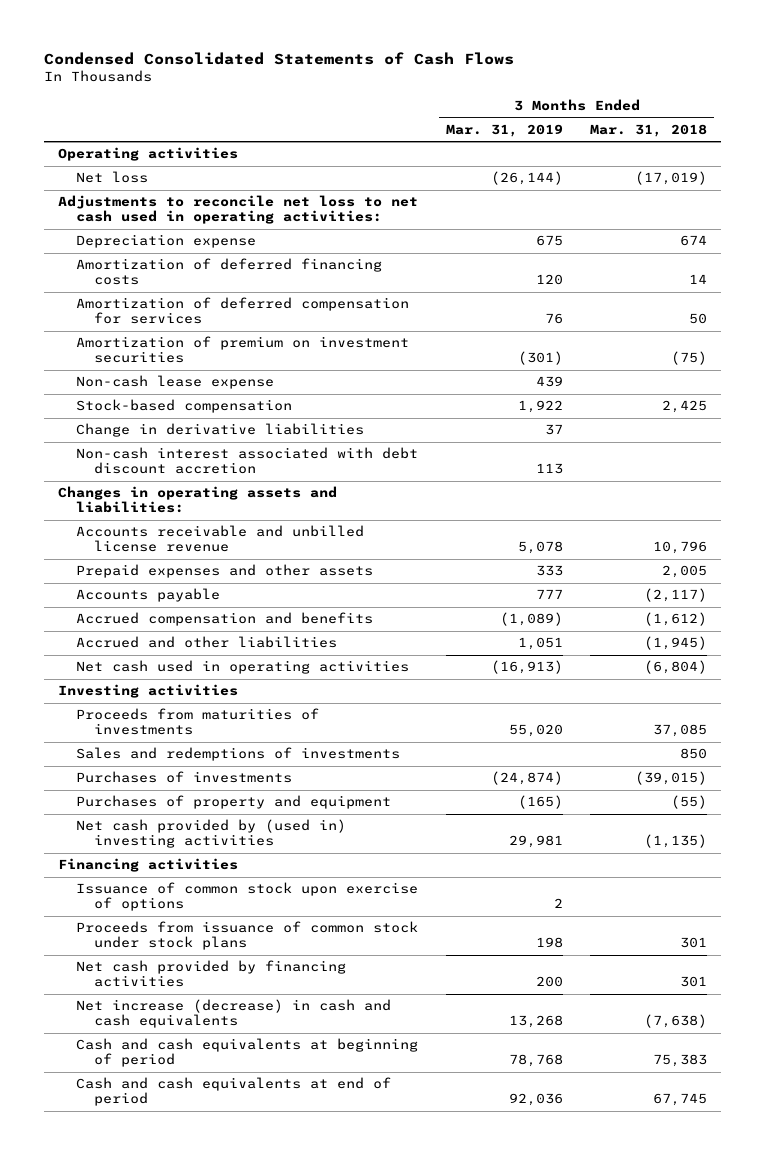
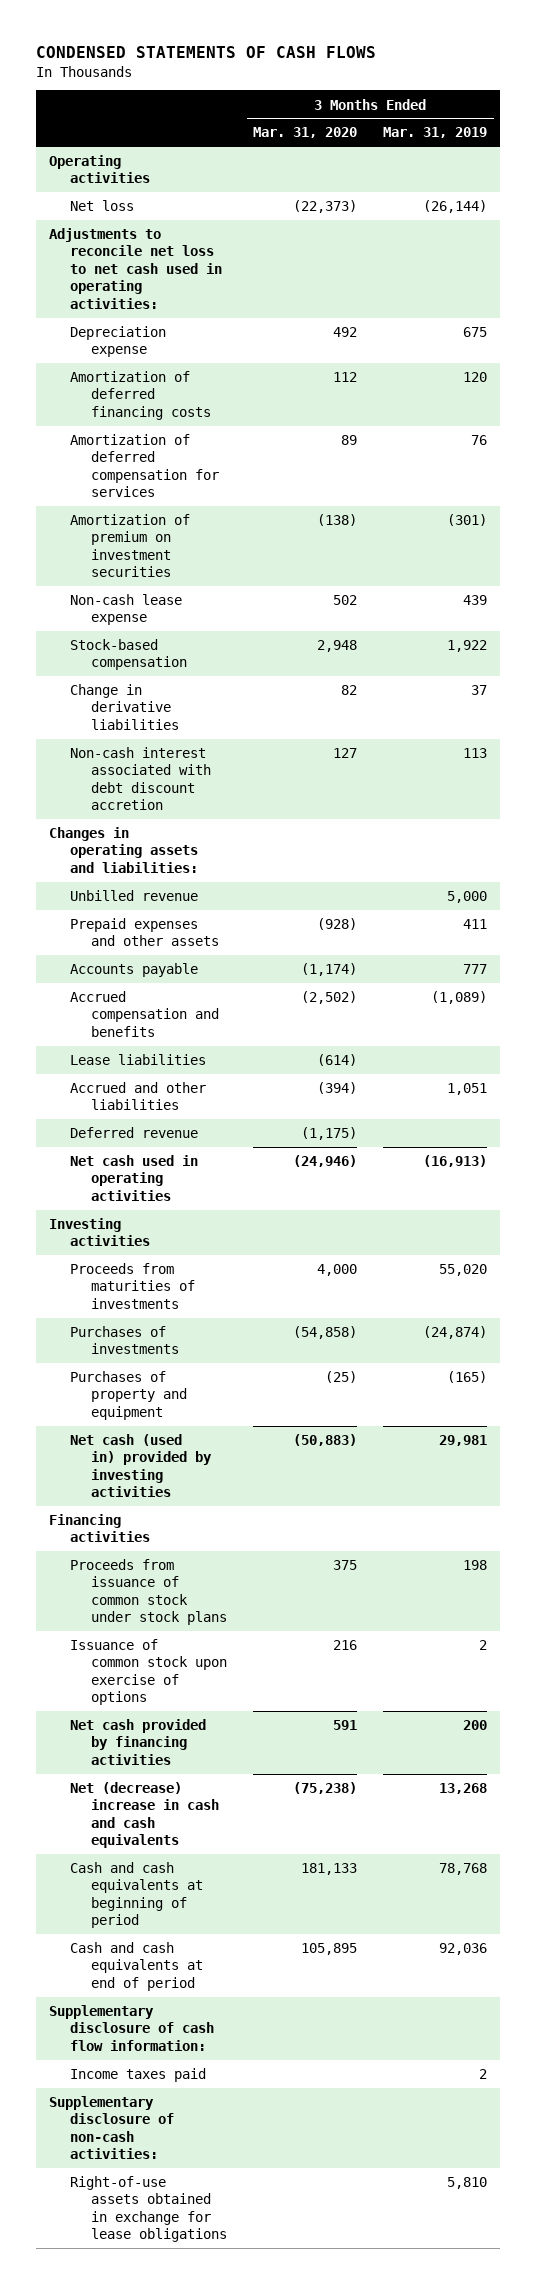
- Condensed Consolidated Statements of Cash Flows
+ CONDENSED STATEMENTS OF CASH FLOWS
- | 3 Months Ended Mar. 31, 2019 | 3 Months Ended Mar. 31, 2018
+ | 3 Months Ended Mar. 31, 2020 | 3 Months Ended Mar. 31, 2019
- Accounts receivable and unbilled license revenue | 5,078 | 10,796
- Prepaid expenses and other assets | 333 | 2,005
+ Unbilled revenue | | 5,000
+ Prepaid expenses and other assets | (928) | 411
+ Lease liabilities | (614) |
+ Deferred revenue | (1,175) |
- Sales and redemptions of investments | | 850
- Net cash provided by (used in) investing activities | 29,981 | (1,135)
+ Net cash (used in) provided by investing activities | (50,883) | 29,981
moved down: Issuance of common stock upon exercise of options | 216 | 2
- Net increase (decrease) in cash and cash equivalents | 13,268 | (7,638)
+ Net (decrease) increase in cash and cash equivalents | (75,238) | 13,268
+ Supplementary disclosure of cash flow information:
+ Income taxes paid | | 2
+ Supplementary disclosure of non-cash activities:
+ Right-of-use assets obtained in exchange for lease obligations | | 5,810

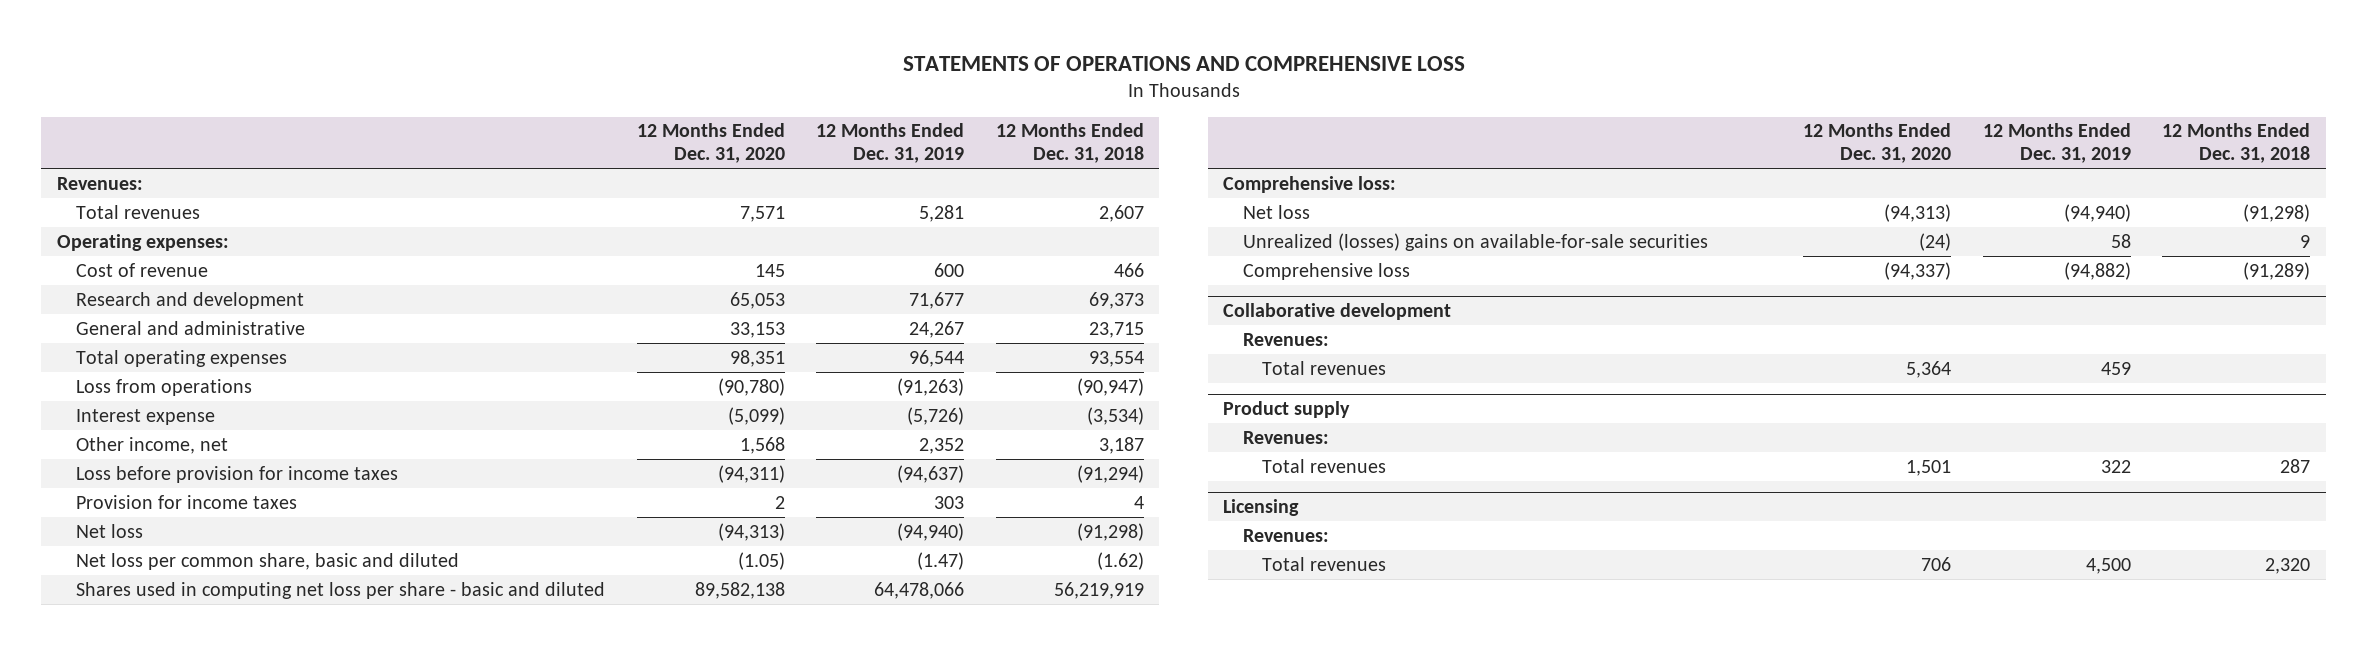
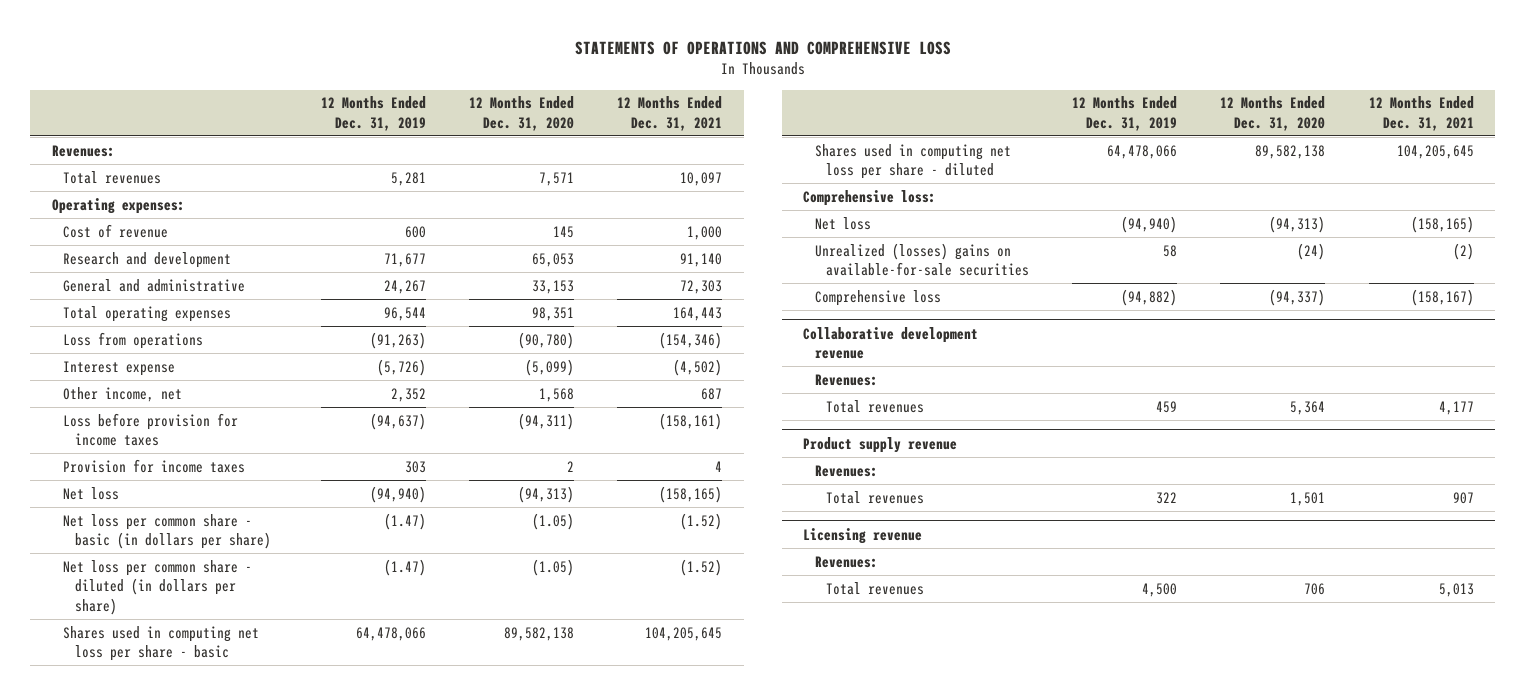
- | 12 Months Ended Dec. 31, 2020 | 12 Months Ended Dec. 31, 2019 | 12 Months Ended Dec. 31, 2018
+ | 12 Months Ended Dec. 31, 2019 | 12 Months Ended Dec. 31, 2020 | 12 Months Ended Dec. 31, 2021
- Net loss per common share, basic and diluted | (1.05) | (1.47) | (1.62)
- Shares used in computing net loss per share - basic and diluted | 89,582,138 | 64,478,066 | 56,219,919
+ Net loss per common share - basic (in dollars per share) | (1.47) | (1.05) | (1.52)
+ Net loss per common share - diluted (in dollars per share) | (1.47) | (1.05) | (1.52)
+ Shares used in computing net loss per share - basic | 64,478,066 | 89,582,138 | 104,205,645
+ Shares used in computing net loss per share - diluted | 64,478,066 | 89,582,138 | 104,205,645
- Collaborative development
+ Collaborative development revenue
- Product supply
+ Product supply revenue
- Licensing
+ Licensing revenue

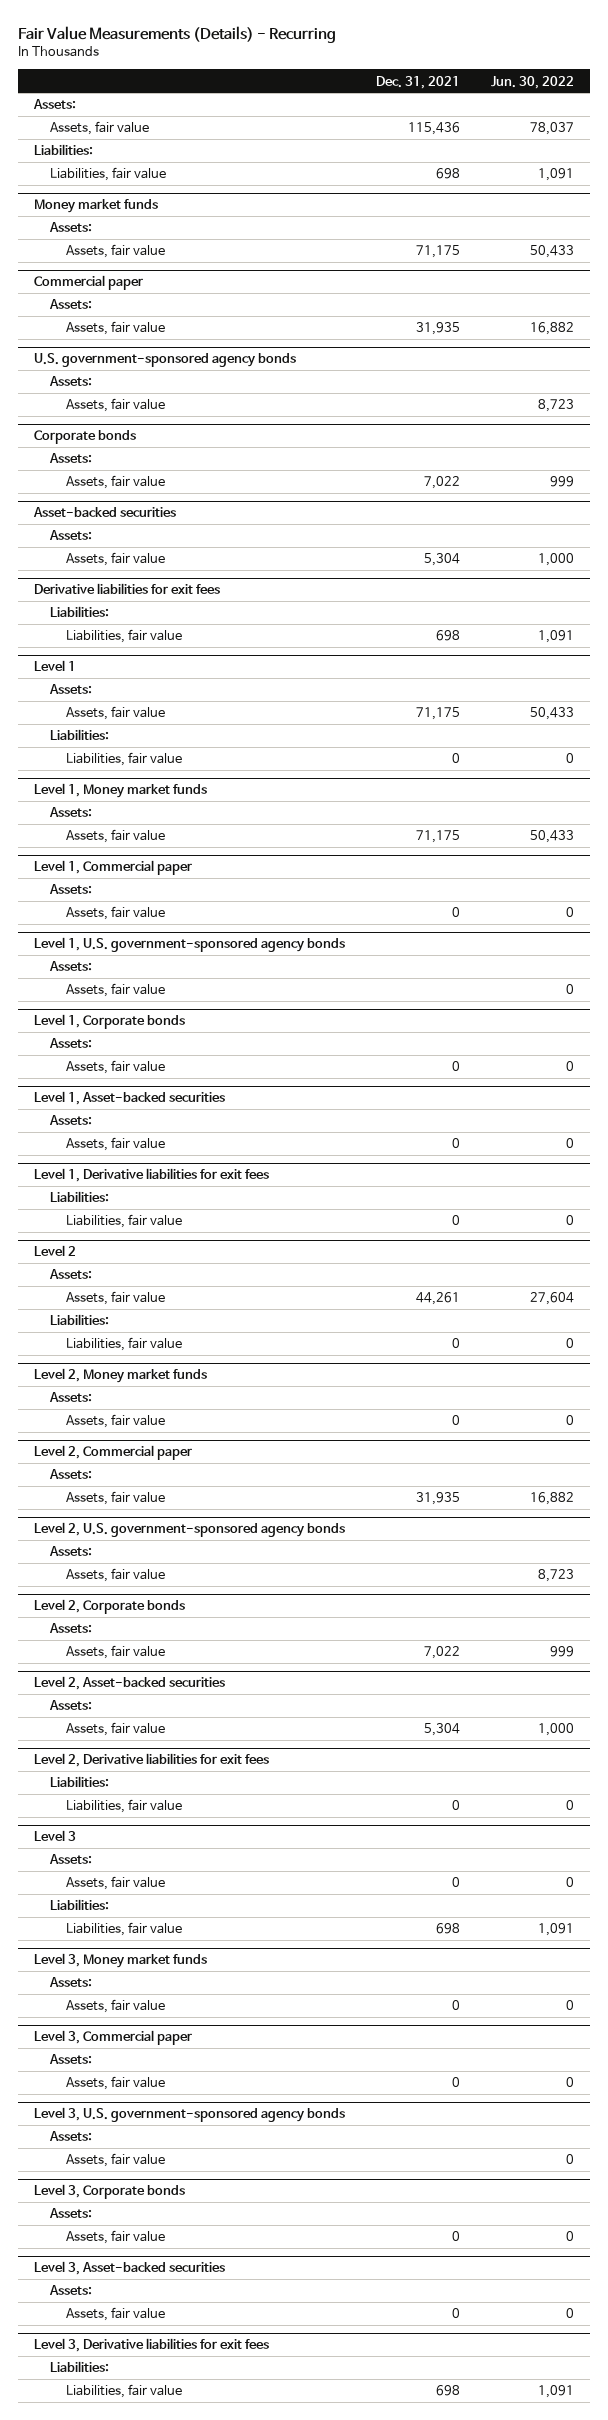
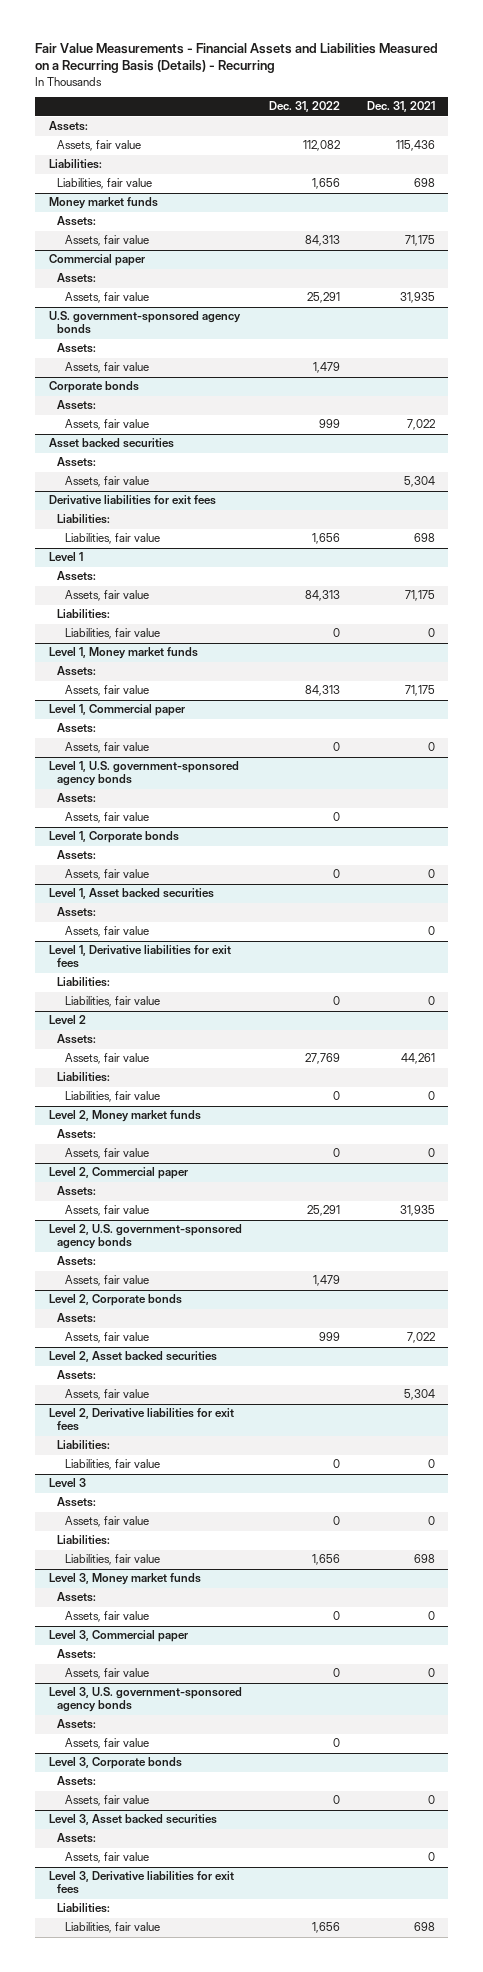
- Fair Value Measurements (Details) - Recurring
+ Fair Value Measurements - Financial Assets and Liabilities Measured on a Recurring Basis (Details) - Recurring
- | Dec. 31, 2021 | Jun. 30, 2022
+ | Dec. 31, 2022 | Dec. 31, 2021
- Asset-backed securities
+ Asset backed securities
- Level 1, Asset-backed securities
+ Level 1, Asset backed securities
- Level 2, Asset-backed securities
+ Level 2, Asset backed securities
- Level 3, Asset-backed securities
+ Level 3, Asset backed securities

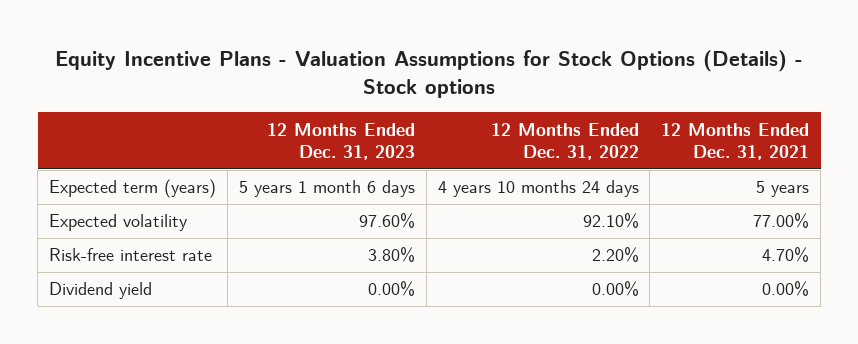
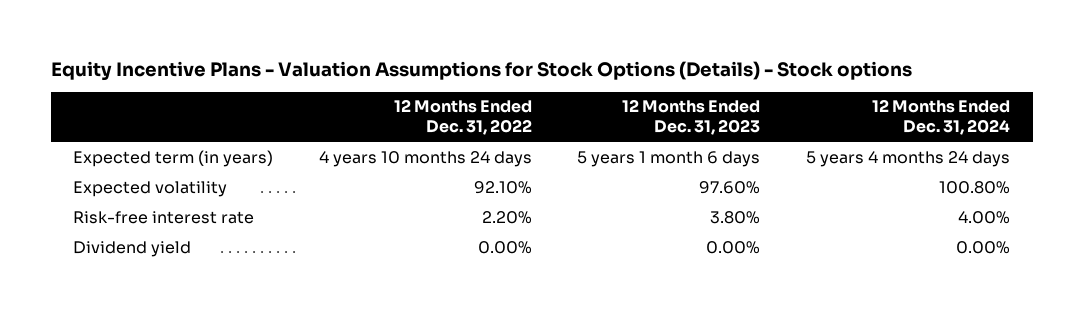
- | 12 Months Ended Dec. 31, 2023 | 12 Months Ended Dec. 31, 2022 | 12 Months Ended Dec. 31, 2021
+ | 12 Months Ended Dec. 31, 2022 | 12 Months Ended Dec. 31, 2023 | 12 Months Ended Dec. 31, 2024
- Expected term (years) | 5 years 1 month 6 days | 4 years 10 months 24 days | 5 years
+ Expected term (in years) | 4 years 10 months 24 days | 5 years 1 month 6 days | 5 years 4 months 24 days

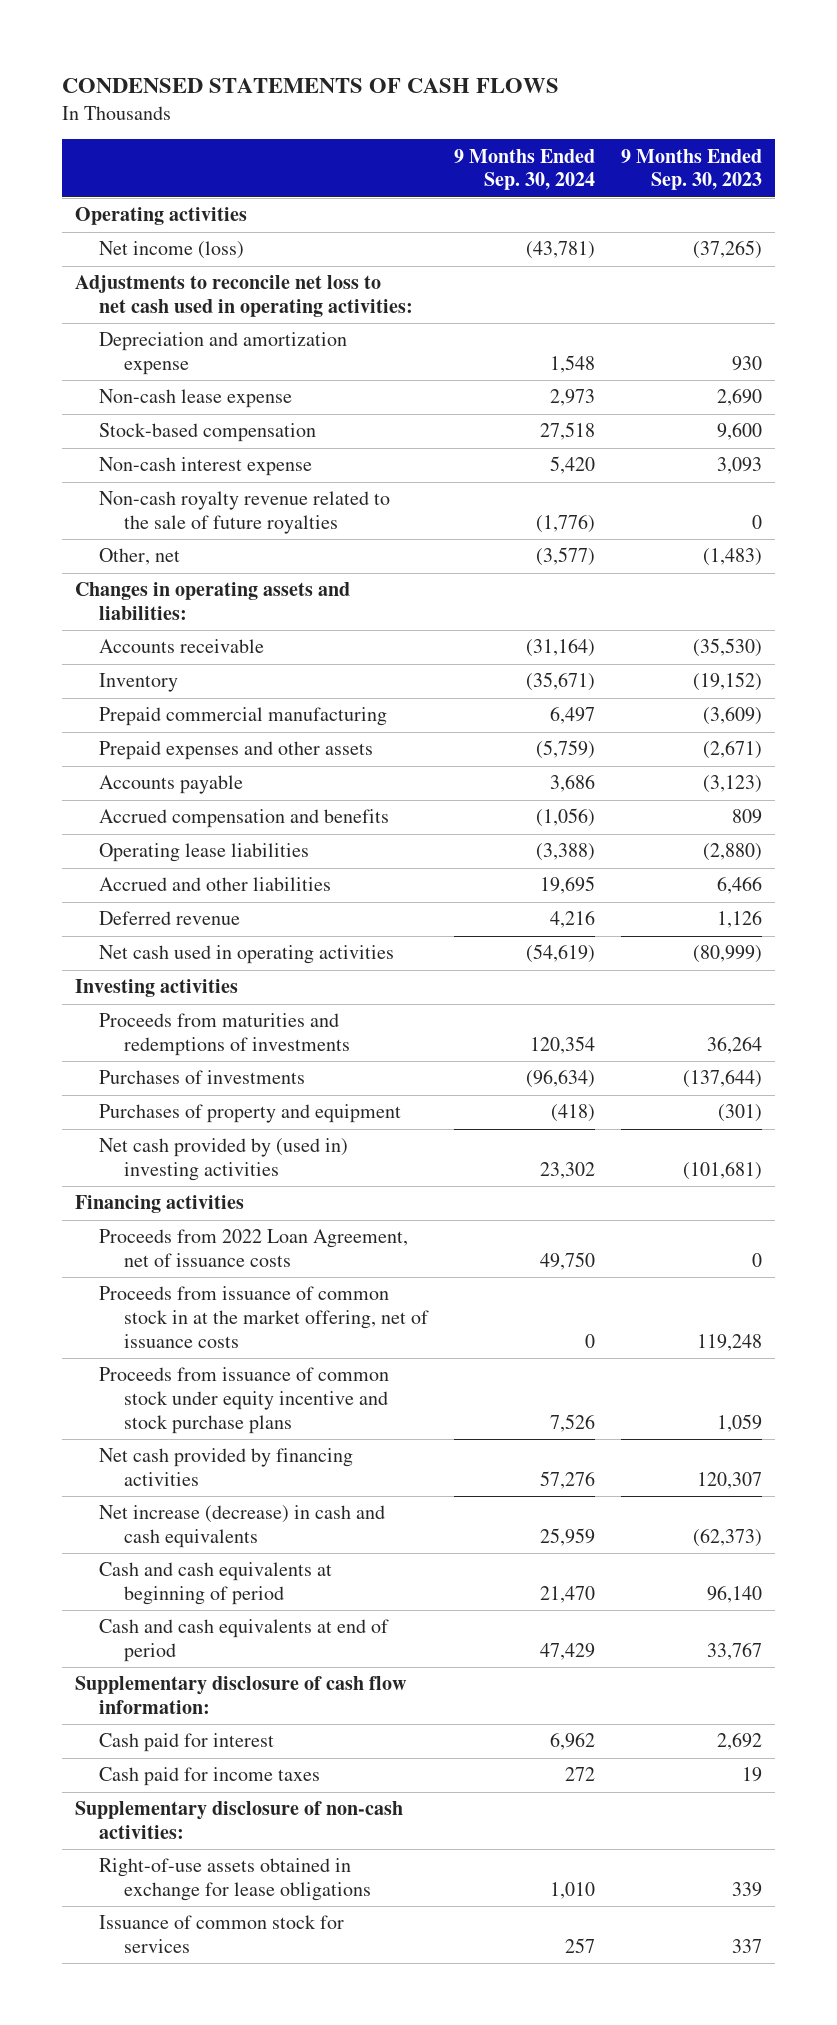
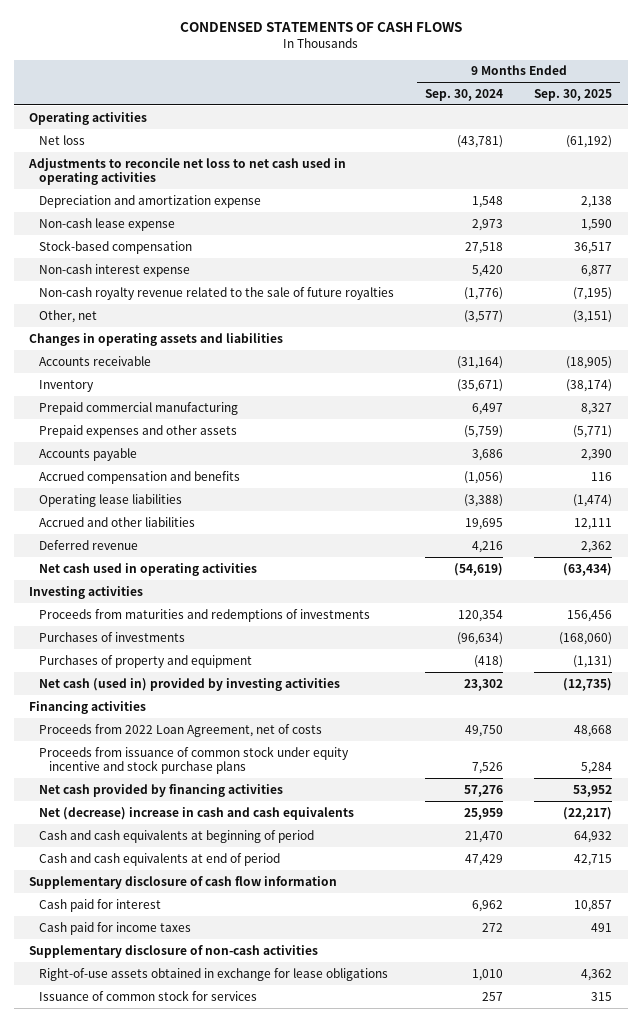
- | 9 Months Ended Sep. 30, 2024 | 9 Months Ended Sep. 30, 2023
+ | 9 Months Ended Sep. 30, 2024 | 9 Months Ended Sep. 30, 2025
- Net income (loss) | (43,781) | (37,265)
- Adjustments to reconcile net loss to net cash used in operating activities:
+ Net loss | (43,781) | (61,192)
+ Adjustments to reconcile net loss to net cash used in operating activities
- Changes in operating assets and liabilities:
+ Changes in operating assets and liabilities
- Net cash provided by (used in) investing activities | 23,302 | (101,681)
+ Net cash (used in) provided by investing activities | 23,302 | (12,735)
- Proceeds from 2022 Loan Agreement, net of issuance costs | 49,750 | 0
- Proceeds from issuance of common stock in at the market offering, net of issuance costs | 0 | 119,248
+ Proceeds from 2022 Loan Agreement, net of costs | 49,750 | 48,668
- Net increase (decrease) in cash and cash equivalents | 25,959 | (62,373)
+ Net (decrease) increase in cash and cash equivalents | 25,959 | (22,217)
- Supplementary disclosure of cash flow information:
+ Supplementary disclosure of cash flow information
- Supplementary disclosure of non-cash activities:
+ Supplementary disclosure of non-cash activities

